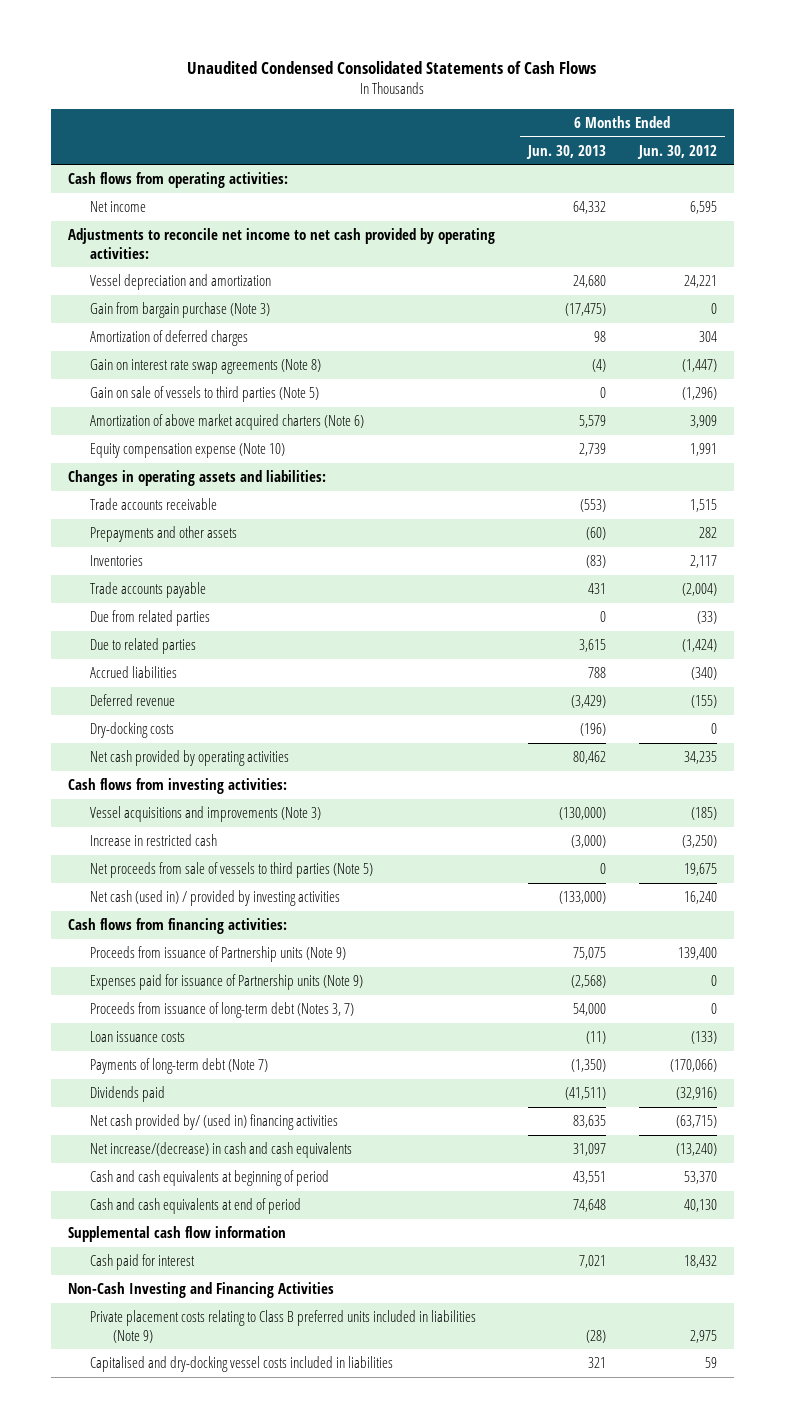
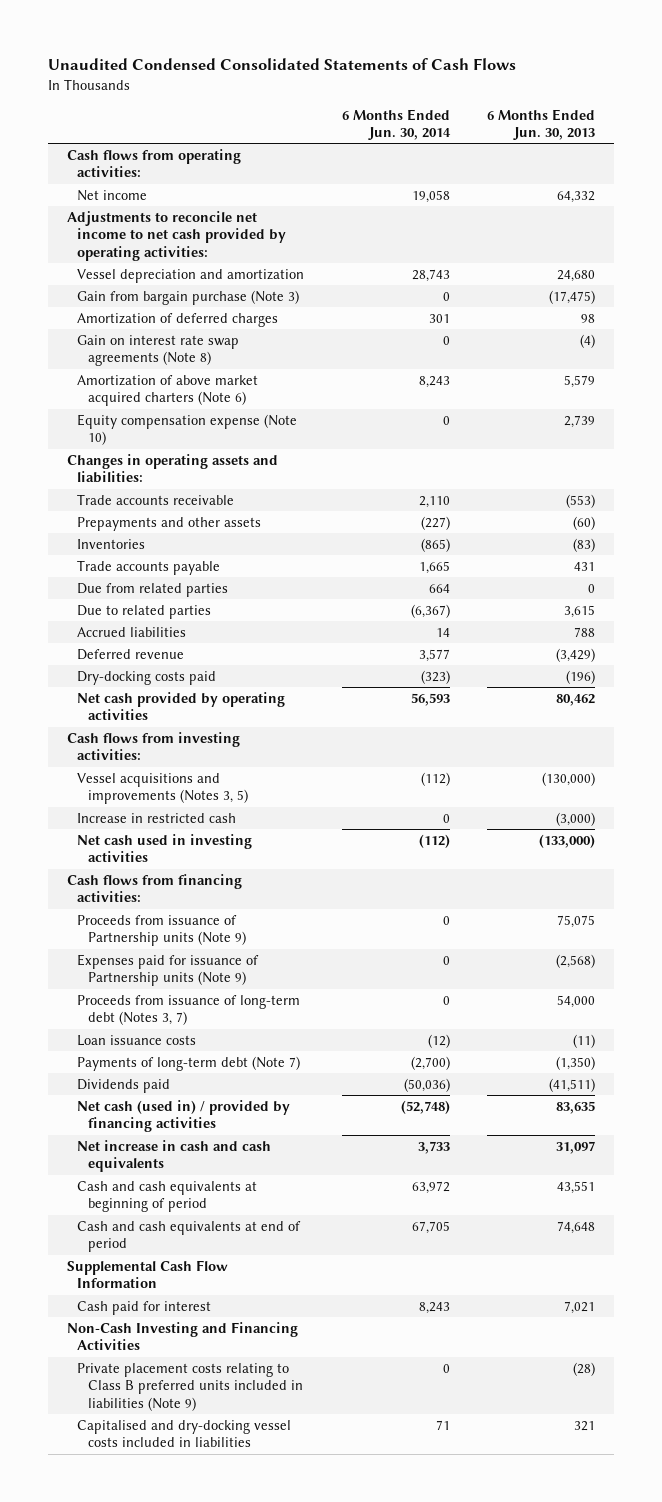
- | 6 Months Ended Jun. 30, 2013 | 6 Months Ended Jun. 30, 2012
+ | 6 Months Ended Jun. 30, 2014 | 6 Months Ended Jun. 30, 2013
- Gain on sale of vessels to third parties (Note 5) | 0 | (1,296)
- Dry-docking costs | (196) | 0
+ Dry-docking costs paid | (323) | (196)
- Vessel acquisitions and improvements (Note 3) | (130,000) | (185)
+ Vessel acquisitions and improvements (Notes 3, 5) | (112) | (130,000)
- Net proceeds from sale of vessels to third parties (Note 5) | 0 | 19,675
- Net cash (used in) / provided by investing activities | (133,000) | 16,240
+ Net cash used in investing activities | (112) | (133,000)
- Net cash provided by/ (used in) financing activities | 83,635 | (63,715)
- Net increase/(decrease) in cash and cash equivalents | 31,097 | (13,240)
+ Net cash (used in) / provided by financing activities | (52,748) | 83,635
+ Net increase in cash and cash equivalents | 3,733 | 31,097
- Supplemental cash flow information
+ Supplemental Cash Flow Information

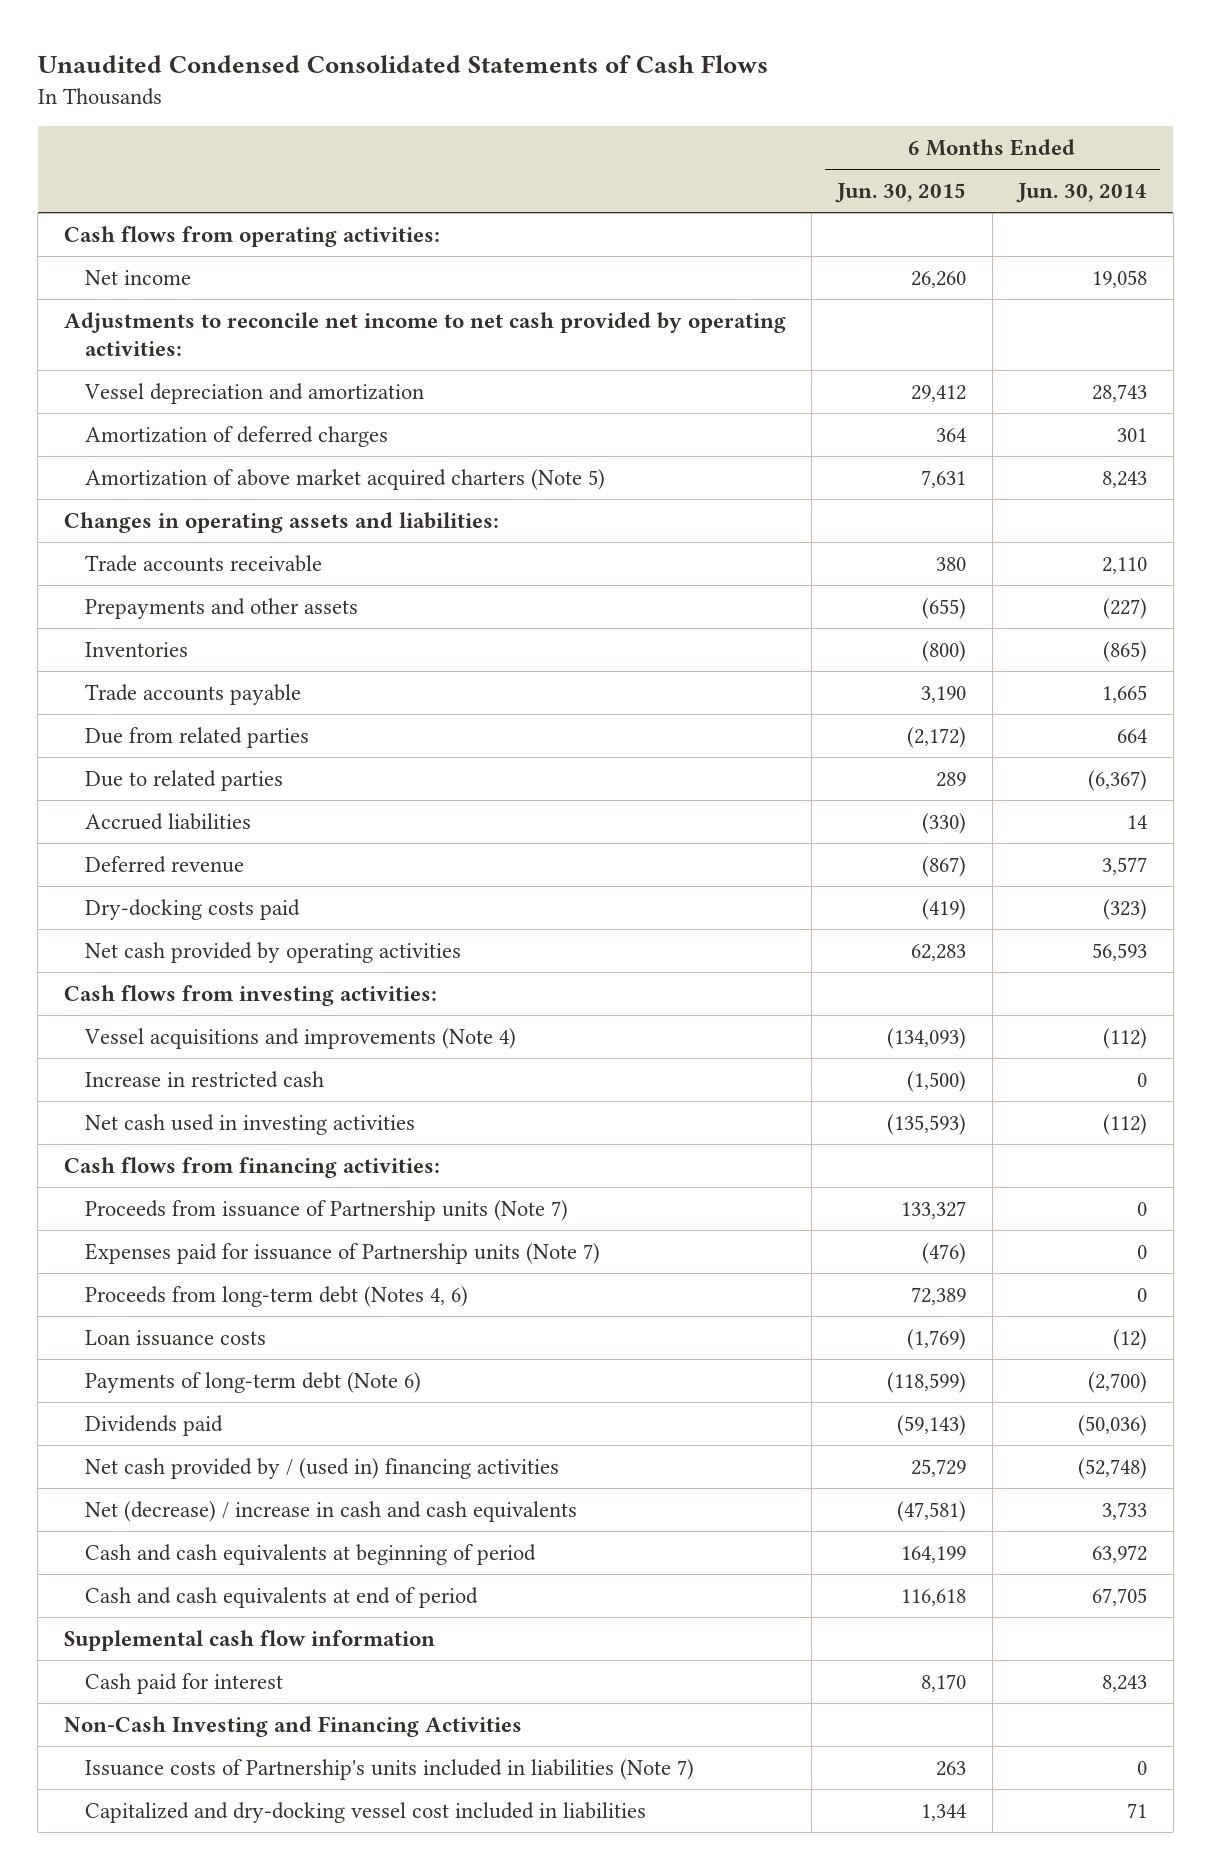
- | 6 Months Ended Jun. 30, 2014 | 6 Months Ended Jun. 30, 2013
+ | 6 Months Ended Jun. 30, 2015 | 6 Months Ended Jun. 30, 2014
- Gain from bargain purchase (Note 3) | 0 | (17,475)
- Gain on interest rate swap agreements (Note 8) | 0 | (4)
- Amortization of above market acquired charters (Note 6) | 8,243 | 5,579
- Equity compensation expense (Note 10) | 0 | 2,739
+ Amortization of above market acquired charters (Note 5) | 7,631 | 8,243
- Vessel acquisitions and improvements (Notes 3, 5) | (112) | (130,000)
+ Vessel acquisitions and improvements (Note 4) | (134,093) | (112)
- Proceeds from issuance of Partnership units (Note 9) | 0 | 75,075
- Expenses paid for issuance of Partnership units (Note 9) | 0 | (2,568)
- Proceeds from issuance of long-term debt (Notes 3, 7) | 0 | 54,000
+ Proceeds from issuance of Partnership units (Note 7) | 133,327 | 0
+ Expenses paid for issuance of Partnership units (Note 7) | (476) | 0
+ Proceeds from long-term debt (Notes 4, 6) | 72,389 | 0
- Payments of long-term debt (Note 7) | (2,700) | (1,350)
+ Payments of long-term debt (Note 6) | (118,599) | (2,700)
- Net cash (used in) / provided by financing activities | (52,748) | 83,635
- Net increase in cash and cash equivalents | 3,733 | 31,097
+ Net cash provided by / (used in) financing activities | 25,729 | (52,748)
+ Net (decrease) / increase in cash and cash equivalents | (47,581) | 3,733
- Supplemental Cash Flow Information
+ Supplemental cash flow information
- Private placement costs relating to Class B preferred units included in liabilities (Note 9) | 0 | (28)
- Capitalised and dry-docking vessel costs included in liabilities | 71 | 321
+ Issuance costs of Partnership's units included in liabilities (Note 7) | 263 | 0
+ Capitalized and dry-docking vessel cost included in liabilities | 1,344 | 71

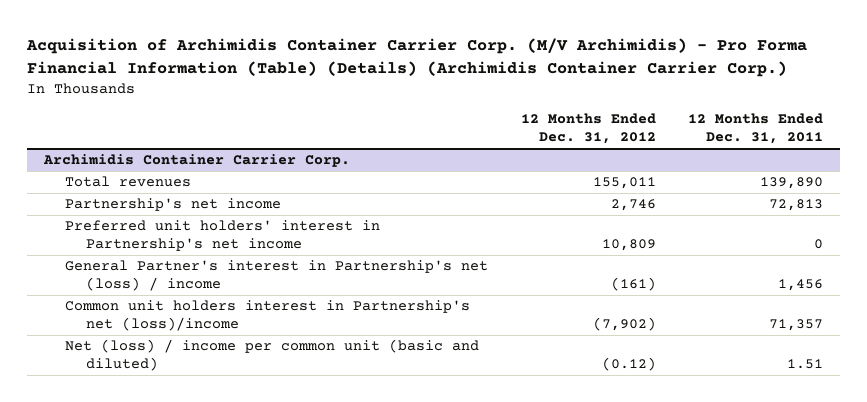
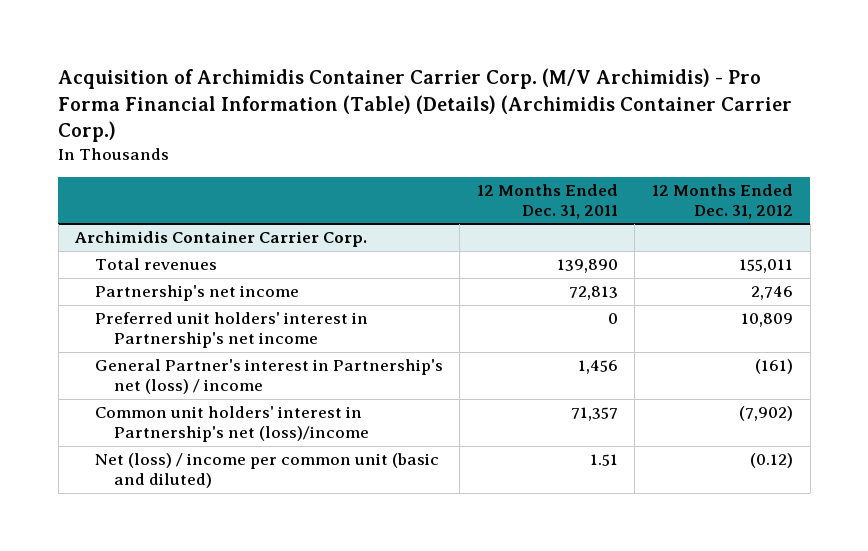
- | 12 Months Ended Dec. 31, 2012 | 12 Months Ended Dec. 31, 2011
+ | 12 Months Ended Dec. 31, 2011 | 12 Months Ended Dec. 31, 2012
@ Archimidis Container Carrier Corp.
- Common unit holders interest in Partnership's net (loss)/income | (7,902) | 71,357
+ Common unit holders' interest in Partnership's net (loss)/income | 71,357 | (7,902)

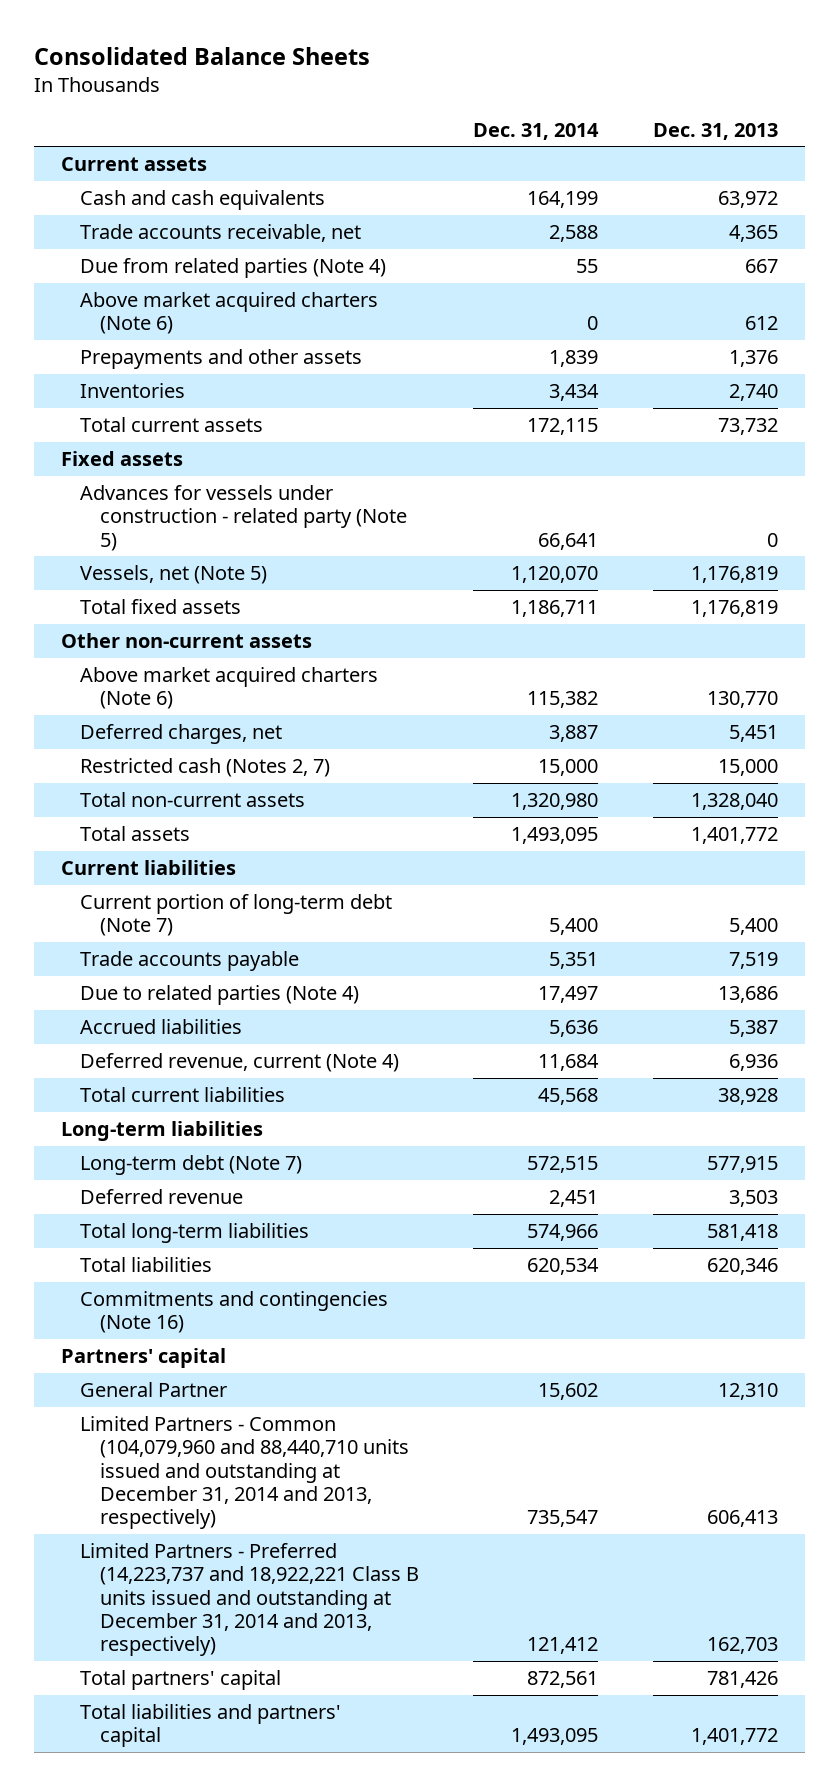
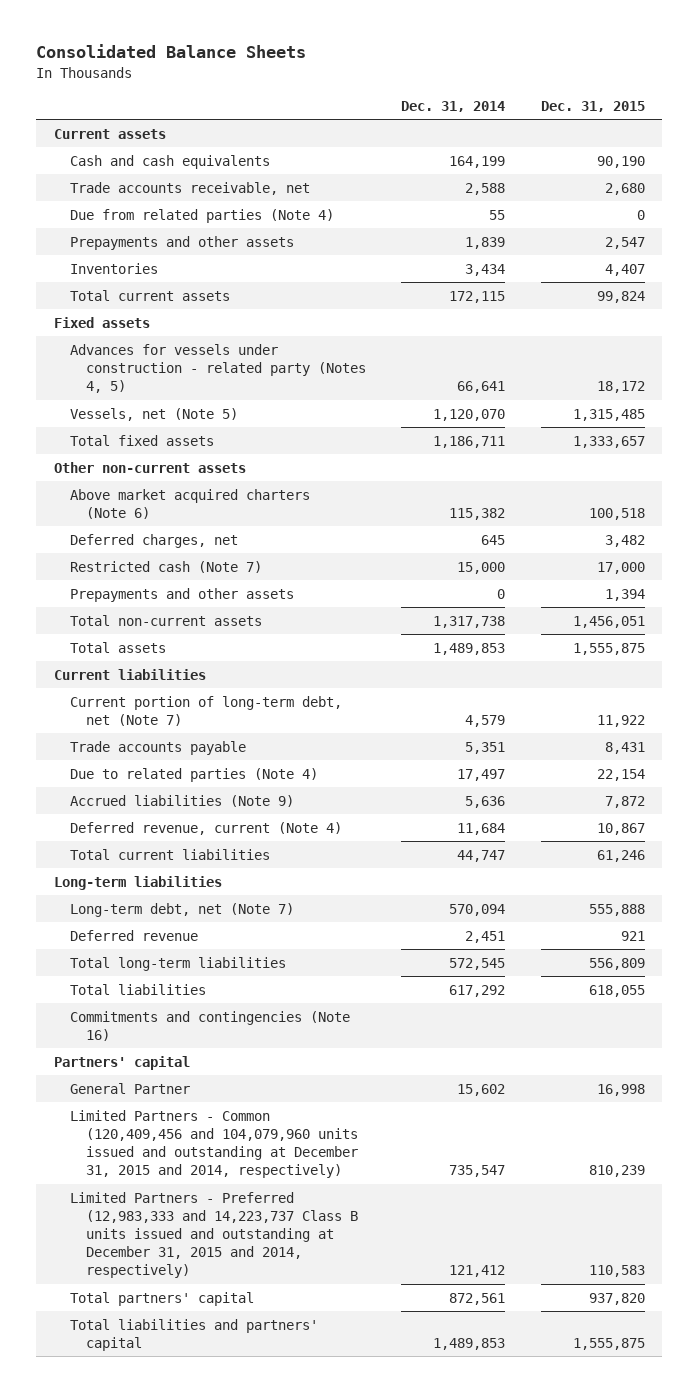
- | Dec. 31, 2014 | Dec. 31, 2013
+ | Dec. 31, 2014 | Dec. 31, 2015
- Above market acquired charters (Note 6) | 0 | 612
- Advances for vessels under construction - related party (Note 5) | 66,641 | 0
+ Advances for vessels under construction - related party (Notes 4, 5) | 66,641 | 18,172
- Deferred charges, net | 3,887 | 5,451
- Restricted cash (Notes 2, 7) | 15,000 | 15,000
- Total non-current assets | 1,320,980 | 1,328,040
- Total assets | 1,493,095 | 1,401,772
+ Deferred charges, net | 645 | 3,482
+ Restricted cash (Note 7) | 15,000 | 17,000
+ Prepayments and other assets | 0 | 1,394
+ Total non-current assets | 1,317,738 | 1,456,051
+ Total assets | 1,489,853 | 1,555,875
- Current portion of long-term debt (Note 7) | 5,400 | 5,400
+ Current portion of long-term debt, net (Note 7) | 4,579 | 11,922
- Accrued liabilities | 5,636 | 5,387
+ Accrued liabilities (Note 9) | 5,636 | 7,872
- Total current liabilities | 45,568 | 38,928
+ Total current liabilities | 44,747 | 61,246
- Long-term debt (Note 7) | 572,515 | 577,915
+ Long-term debt, net (Note 7) | 570,094 | 555,888
- Total long-term liabilities | 574,966 | 581,418
- Total liabilities | 620,534 | 620,346
+ Total long-term liabilities | 572,545 | 556,809
+ Total liabilities | 617,292 | 618,055
- Limited Partners - Common (104,079,960 and 88,440,710 units issued and outstanding at December 31, 2014 and 2013, respectively) | 735,547 | 606,413
- Limited Partners - Preferred (14,223,737 and 18,922,221 Class B units issued and outstanding at December 31, 2014 and 2013, respectively) | 121,412 | 162,703
+ Limited Partners - Common (120,409,456 and 104,079,960 units issued and outstanding at December 31, 2015 and 2014, respectively) | 735,547 | 810,239
+ Limited Partners - Preferred (12,983,333 and 14,223,737 Class B units issued and outstanding at December 31, 2015 and 2014, respectively) | 121,412 | 110,583
- Total liabilities and partners' capital | 1,493,095 | 1,401,772
+ Total liabilities and partners' capital | 1,489,853 | 1,555,875

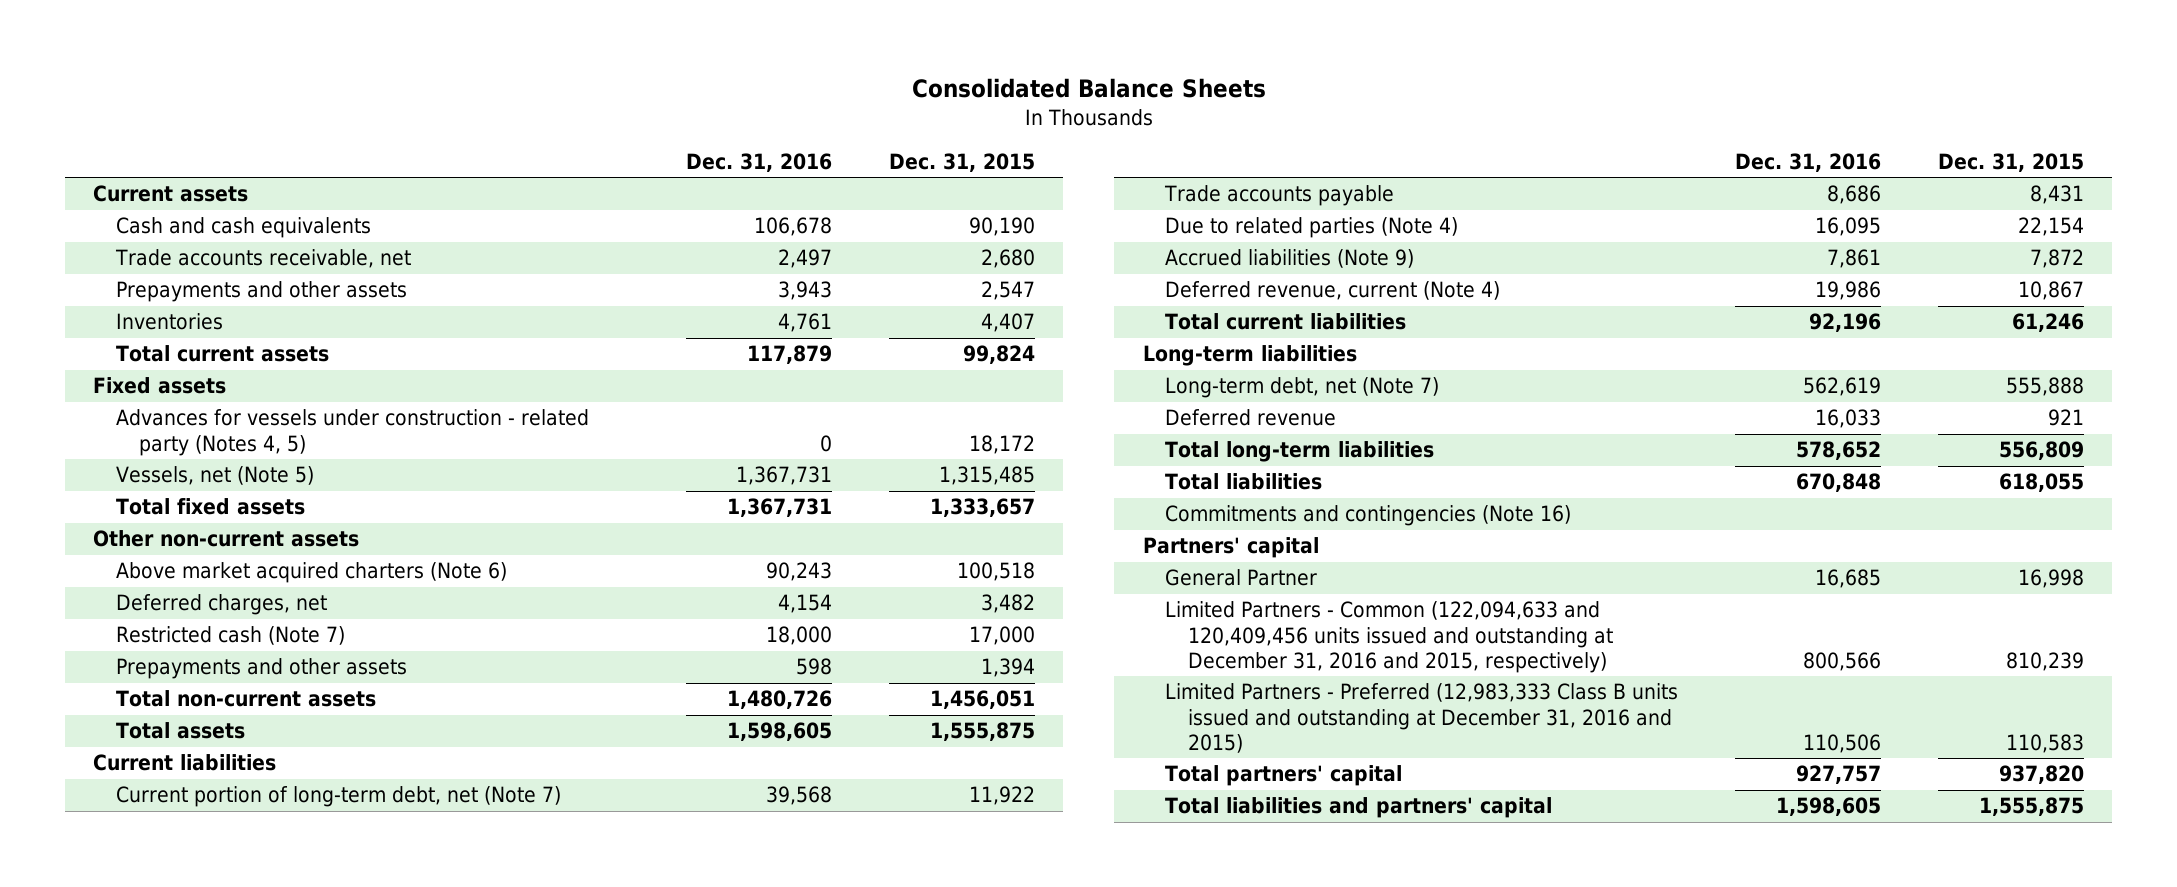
- | Dec. 31, 2014 | Dec. 31, 2015
+ | Dec. 31, 2016 | Dec. 31, 2015
- Due from related parties (Note 4) | 55 | 0
- Limited Partners - Common (120,409,456 and 104,079,960 units issued and outstanding at December 31, 2015 and 2014, respectively) | 735,547 | 810,239
- Limited Partners - Preferred (12,983,333 and 14,223,737 Class B units issued and outstanding at December 31, 2015 and 2014, respectively) | 121,412 | 110,583
+ Limited Partners - Common (122,094,633 and 120,409,456 units issued and outstanding at December 31, 2016 and 2015, respectively) | 800,566 | 810,239
+ Limited Partners - Preferred (12,983,333 Class B units issued and outstanding at December 31, 2016 and 2015) | 110,506 | 110,583

